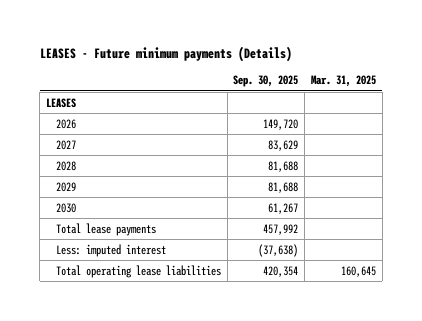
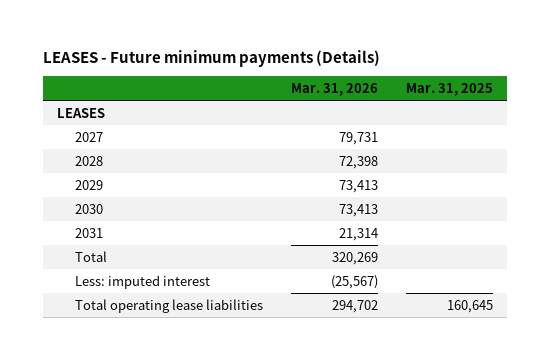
- | Sep. 30, 2025 | Mar. 31, 2025
+ | Mar. 31, 2026 | Mar. 31, 2025
- 2026 | 149,720 |
- Total lease payments | 457,992 |
+ 2031 | 21,314 |
+ Total | 320,269 |

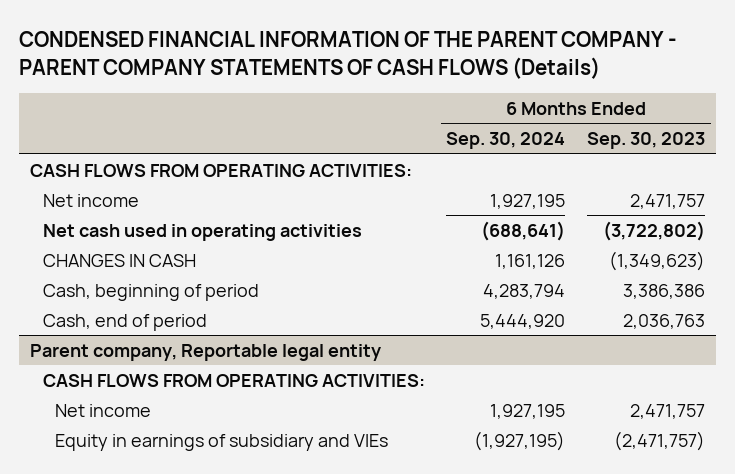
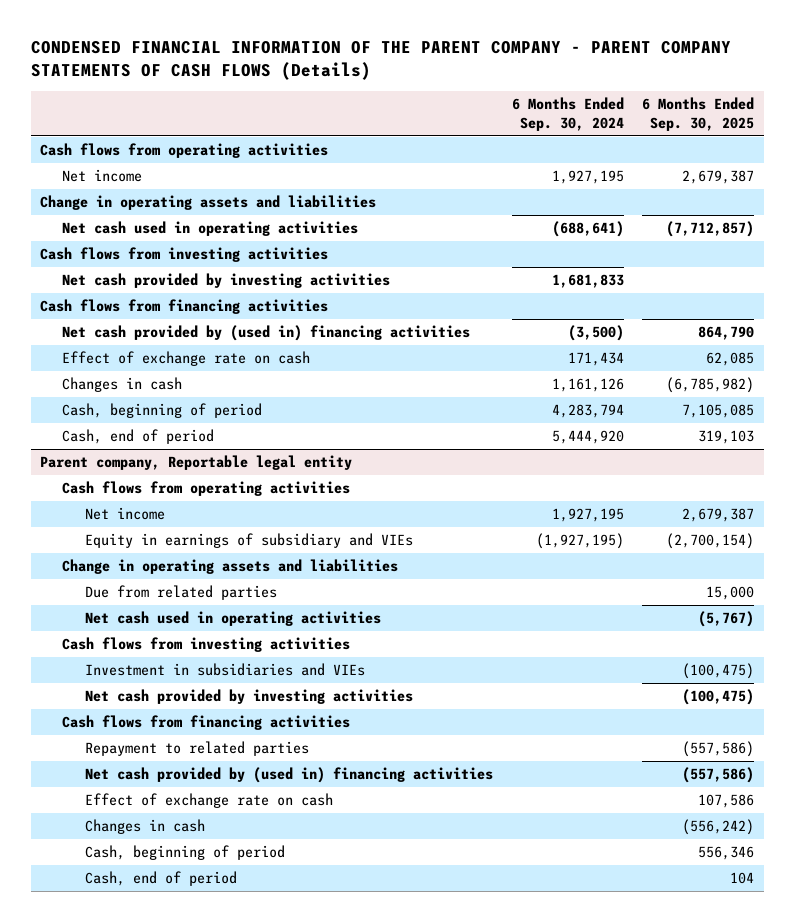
- | 6 Months Ended Sep. 30, 2024 | 6 Months Ended Sep. 30, 2023
+ | 6 Months Ended Sep. 30, 2024 | 6 Months Ended Sep. 30, 2025
- CASH FLOWS FROM OPERATING ACTIVITIES:
+ Cash flows from operating activities
+ Change in operating assets and liabilities
- CHANGES IN CASH | 1,161,126 | (1,349,623)
+ Cash flows from investing activities
+ Net cash provided by investing activities | 1,681,833 |
+ Cash flows from financing activities
+ Net cash provided by (used in) financing activities | (3,500) | 864,790
+ Effect of exchange rate on cash | 171,434 | 62,085
+ Changes in cash | 1,161,126 | (6,785,982)
@ Parent company, Reportable legal entity
- CASH FLOWS FROM OPERATING ACTIVITIES:
+ Cash flows from operating activities
+ Change in operating assets and liabilities
+ Due from related parties | | 15,000
+ Net cash used in operating activities | | (5,767)
+ Cash flows from investing activities
+ Investment in subsidiaries and VIEs | | (100,475)
+ Net cash provided by investing activities | | (100,475)
+ Cash flows from financing activities
+ Repayment to related parties | | (557,586)
+ Net cash provided by (used in) financing activities | | (557,586)
+ Effect of exchange rate on cash | | 107,586
+ Changes in cash | | (556,242)
+ Cash, beginning of period | | 556,346
+ Cash, end of period | | 104

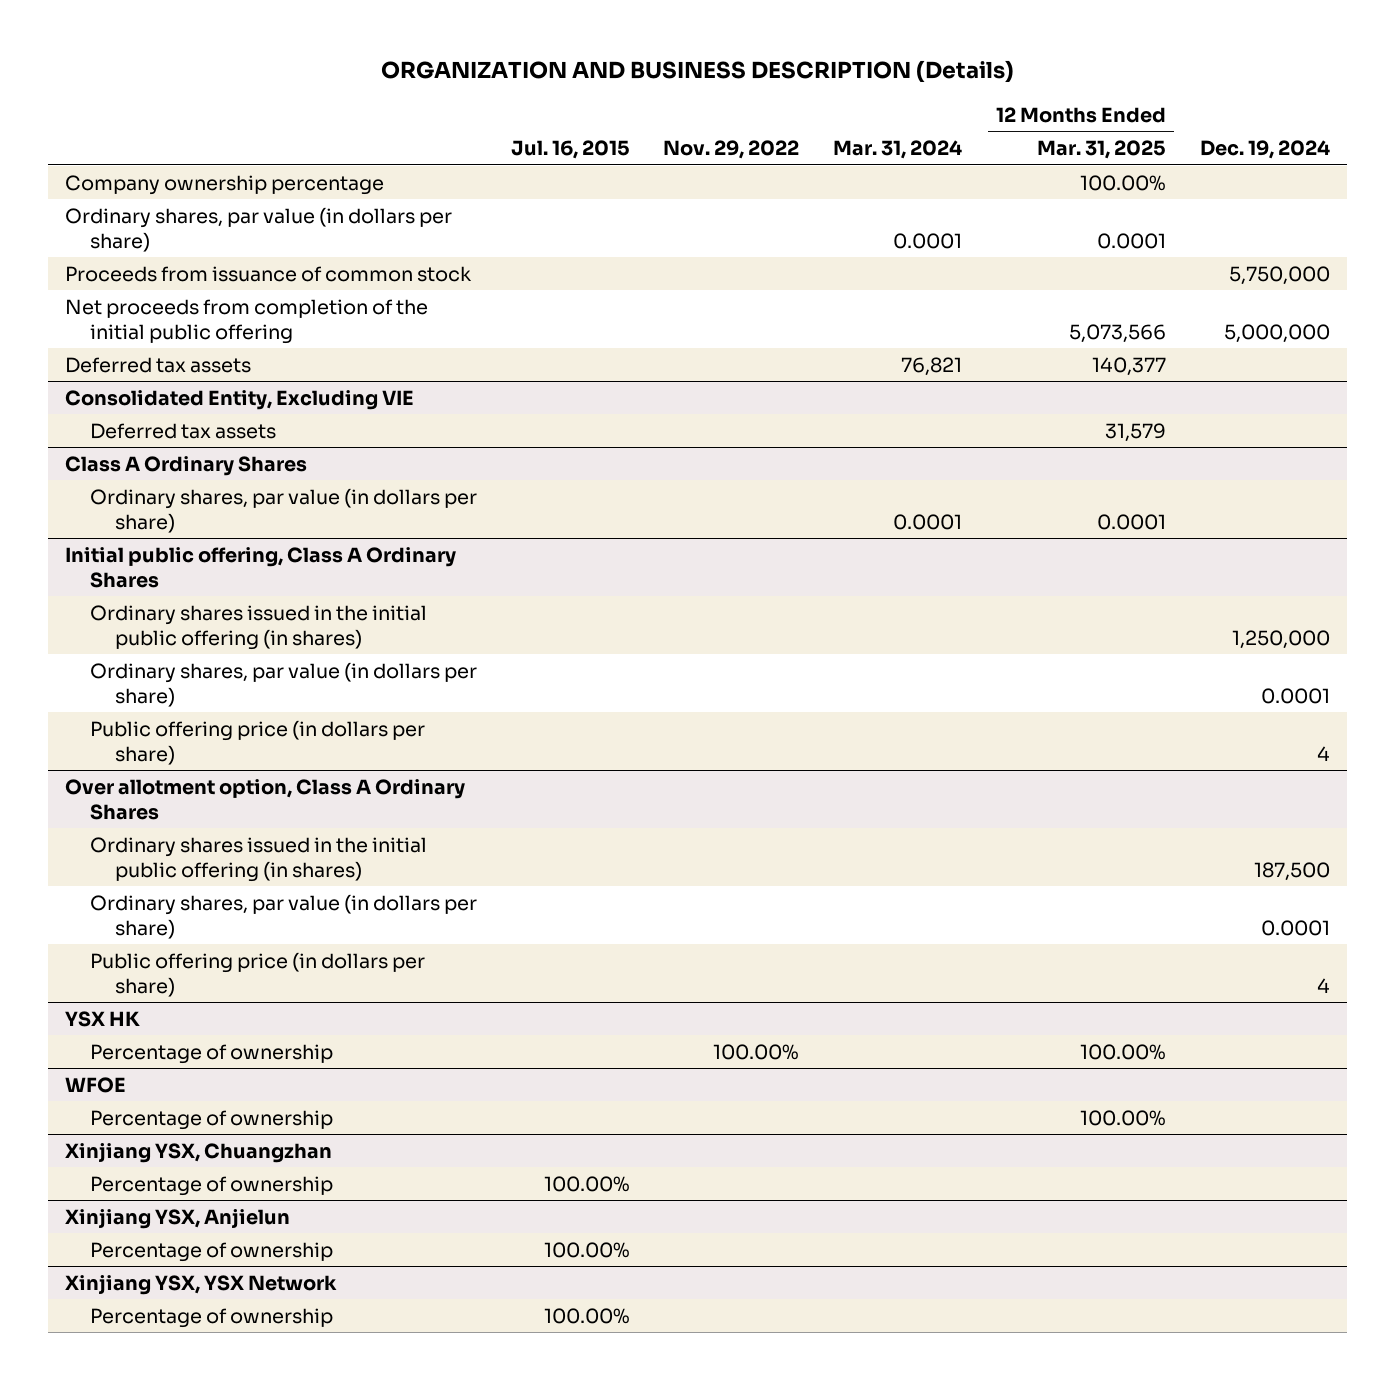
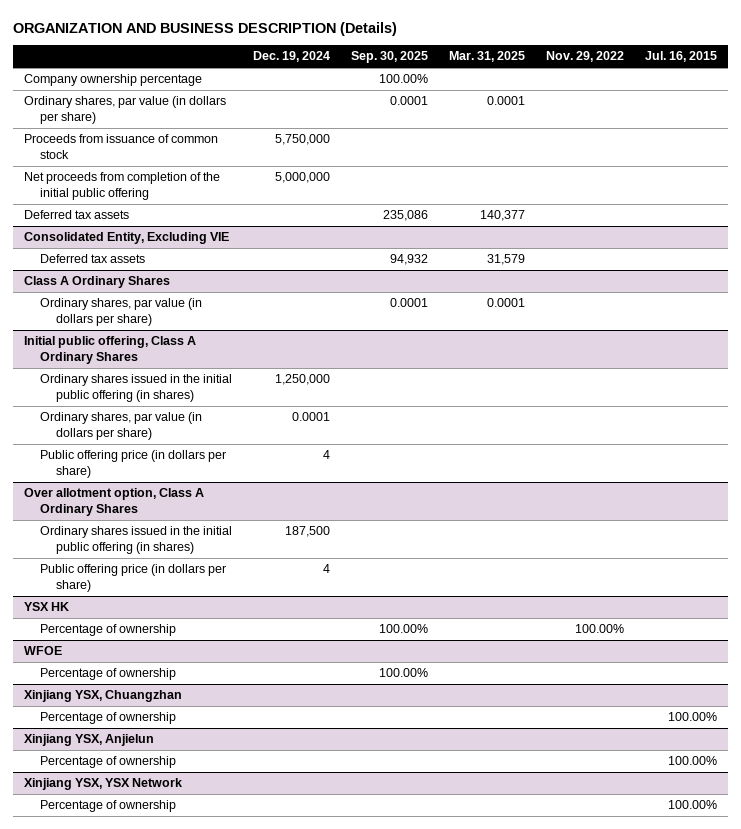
- | Jul. 16, 2015 | Nov. 29, 2022 | Mar. 31, 2024 | 12 Months Ended Mar. 31, 2025 | Dec. 19, 2024
+ | Dec. 19, 2024 | Sep. 30, 2025 | Mar. 31, 2025 | Nov. 29, 2022 | Jul. 16, 2015
@ Over allotment option, Class A Ordinary Shares
- Ordinary shares, par value (in dollars per share) | | | | | 0.0001

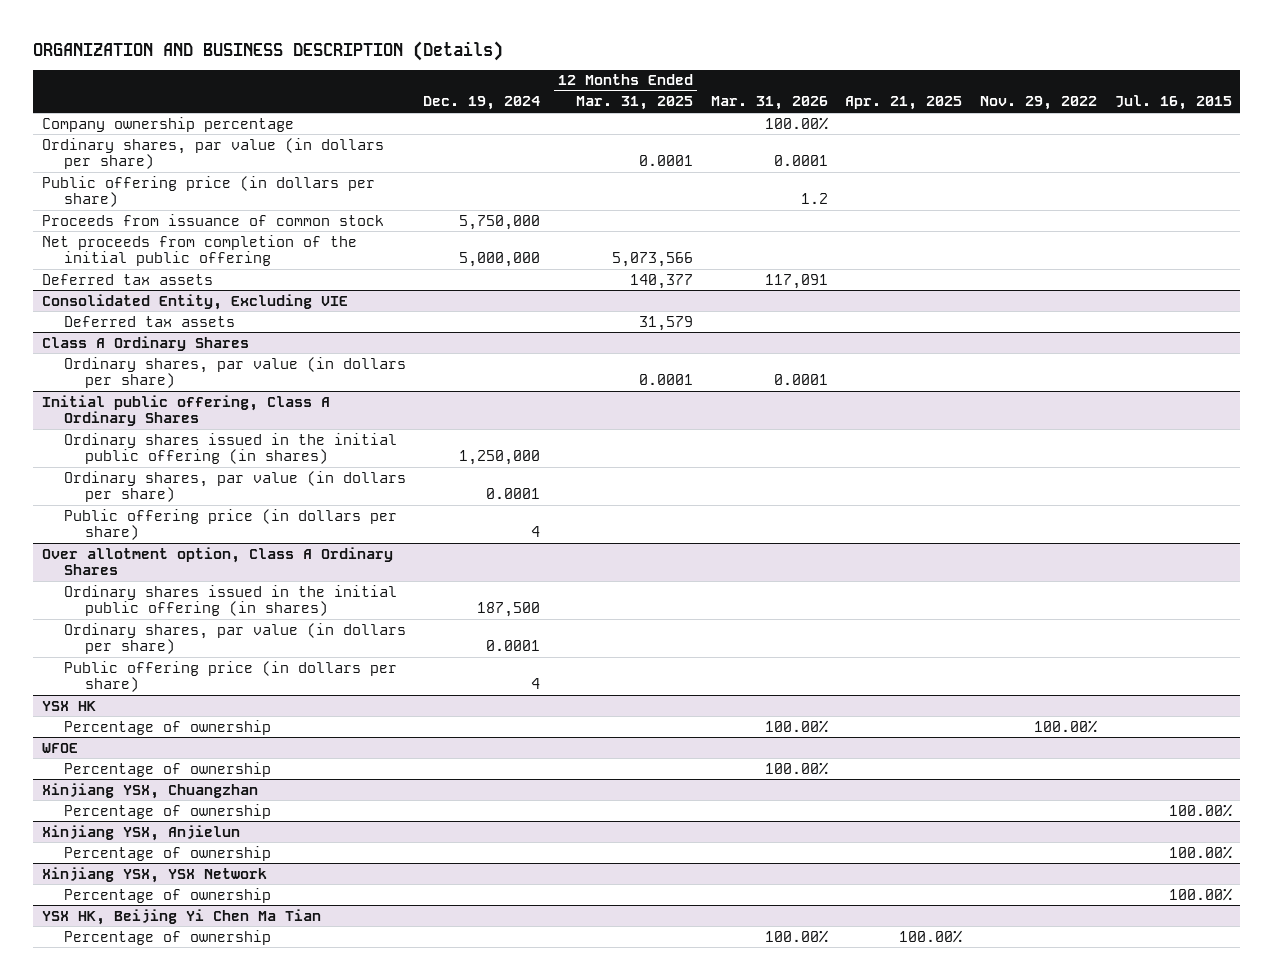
- | Dec. 19, 2024 | Sep. 30, 2025 | Mar. 31, 2025 | Nov. 29, 2022 | Jul. 16, 2015
+ | Dec. 19, 2024 | 12 Months Ended Mar. 31, 2025 | Mar. 31, 2026 | Apr. 21, 2025 | Nov. 29, 2022 | Jul. 16, 2015
+ Public offering price (in dollars per share) | | | 1.2 | | |
@ Over allotment option, Class A Ordinary Shares
+ Ordinary shares, par value (in dollars per share) | 0.0001 | | | | |
+ YSX HK, Beijing Yi Chen Ma Tian
+ Percentage of ownership | | | 100.00% | 100.00% | |

